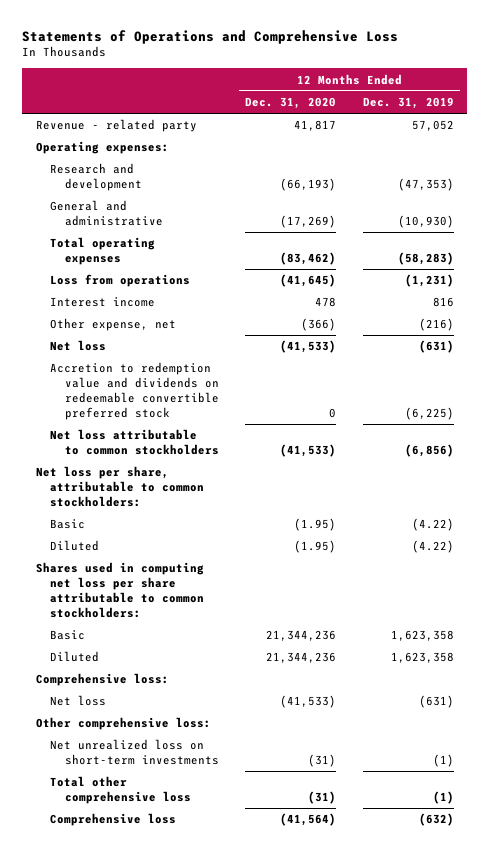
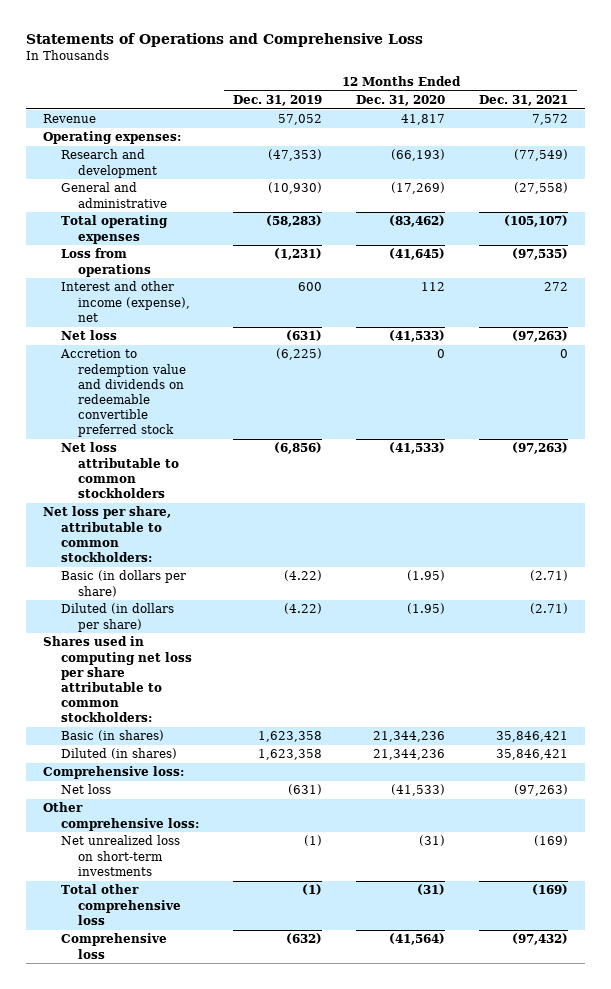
- | 12 Months Ended Dec. 31, 2020 | 12 Months Ended Dec. 31, 2019
+ | 12 Months Ended Dec. 31, 2019 | 12 Months Ended Dec. 31, 2020 | 12 Months Ended Dec. 31, 2021
- Revenue - related party | 41,817 | 57,052
+ Revenue | 57,052 | 41,817 | 7,572
- Interest income | 478 | 816
- Other expense, net | (366) | (216)
+ Interest and other income (expense), net | 600 | 112 | 272
- Basic | (1.95) | (4.22)
- Diluted | (1.95) | (4.22)
+ Basic (in dollars per share) | (4.22) | (1.95) | (2.71)
+ Diluted (in dollars per share) | (4.22) | (1.95) | (2.71)
- Basic | 21,344,236 | 1,623,358
- Diluted | 21,344,236 | 1,623,358
+ Basic (in shares) | 1,623,358 | 21,344,236 | 35,846,421
+ Diluted (in shares) | 1,623,358 | 21,344,236 | 35,846,421

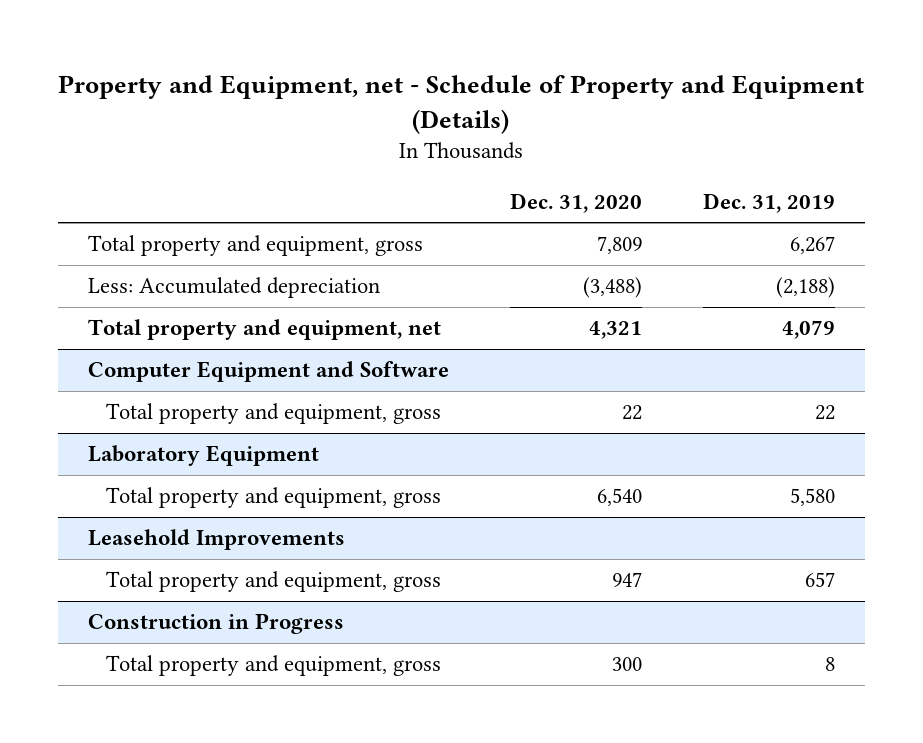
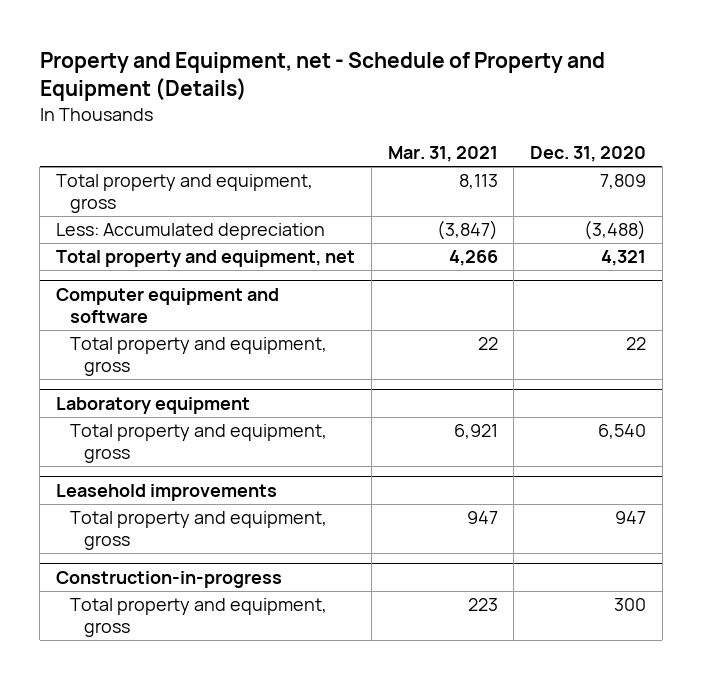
- | Dec. 31, 2020 | Dec. 31, 2019
+ | Mar. 31, 2021 | Dec. 31, 2020
- Computer Equipment and Software
+ Computer equipment and software
- Laboratory Equipment
+ Laboratory equipment
- Leasehold Improvements
+ Leasehold improvements
- Construction in Progress
+ Construction-in-progress

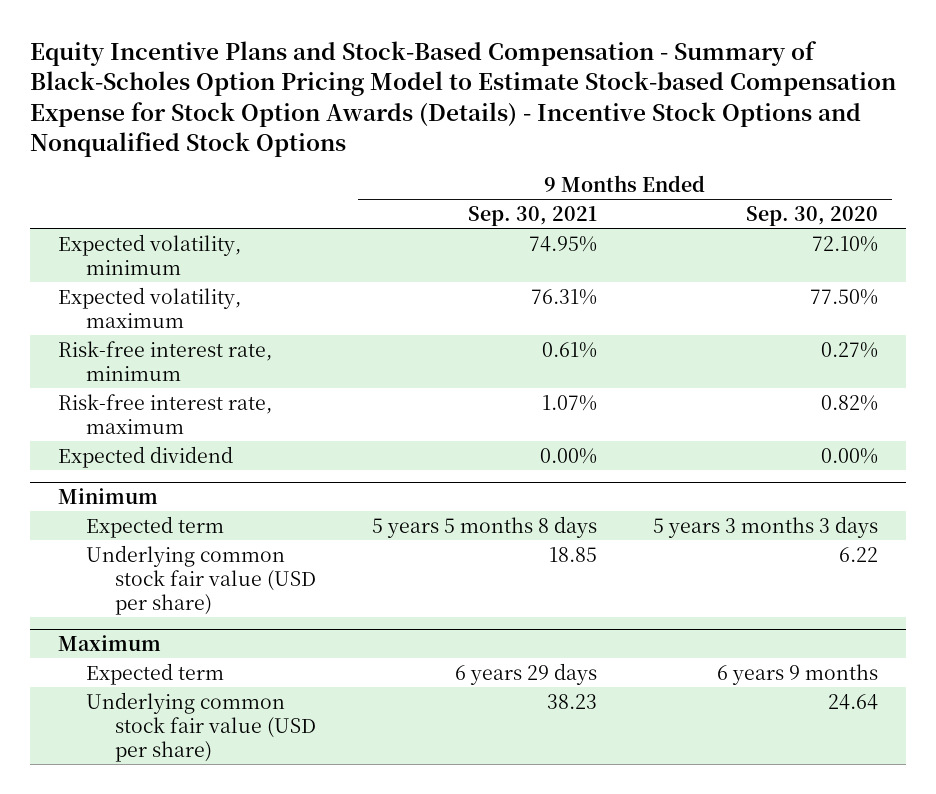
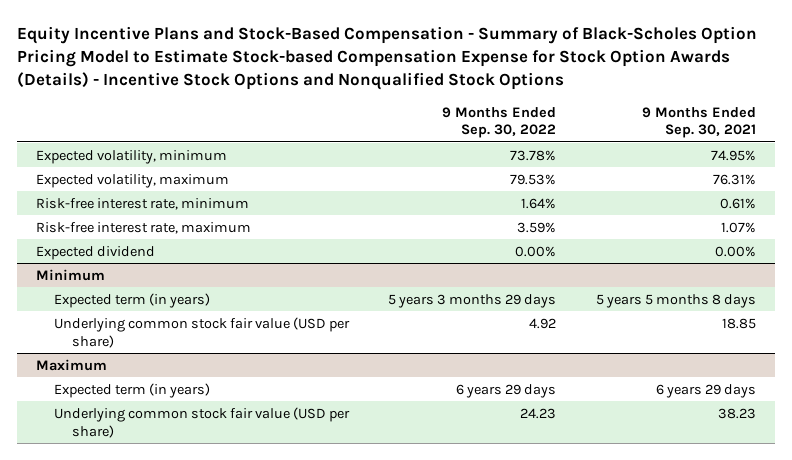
- | 9 Months Ended Sep. 30, 2021 | 9 Months Ended Sep. 30, 2020
+ | 9 Months Ended Sep. 30, 2022 | 9 Months Ended Sep. 30, 2021
@ Minimum
- Expected term | 5 years 5 months 8 days | 5 years 3 months 3 days
+ Expected term (in years) | 5 years 3 months 29 days | 5 years 5 months 8 days
@ Maximum
- Expected term | 6 years 29 days | 6 years 9 months
+ Expected term (in years) | 6 years 29 days | 6 years 29 days

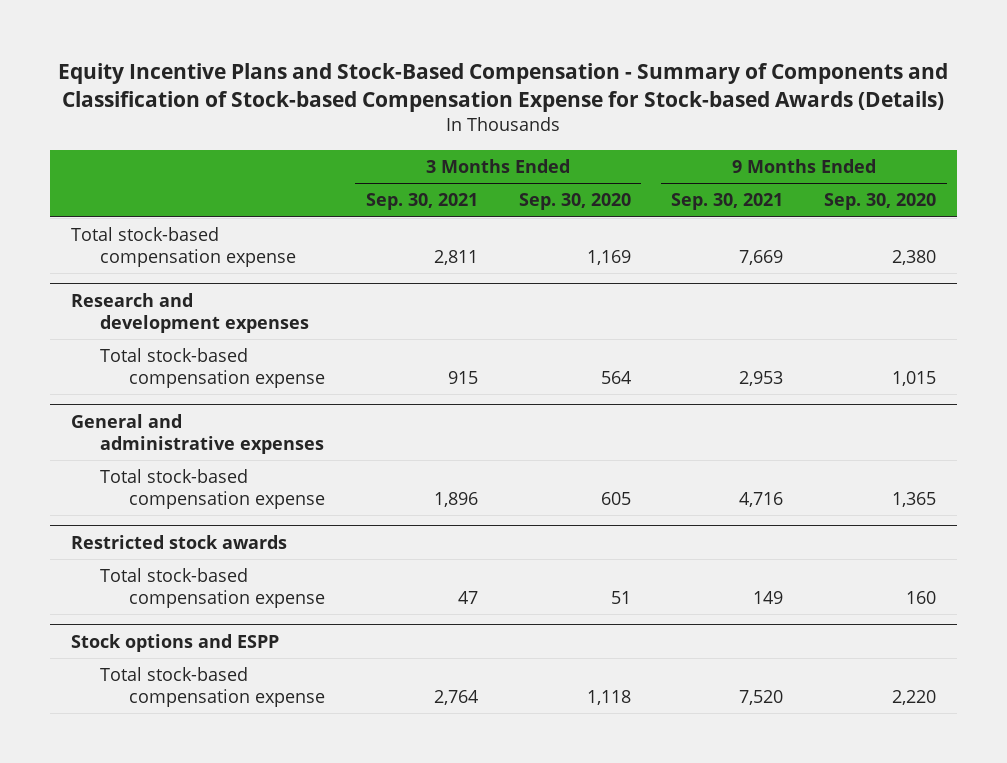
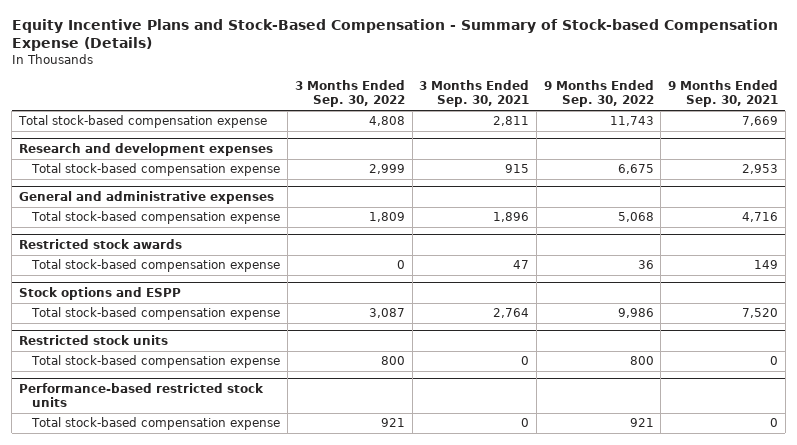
- Equity Incentive Plans and Stock-Based Compensation - Summary of Components and Classification of Stock-based Compensation Expense for Stock-based Awards (Details)
+ Equity Incentive Plans and Stock-Based Compensation - Summary of Stock-based Compensation Expense (Details)
- | 3 Months Ended Sep. 30, 2021 | 3 Months Ended Sep. 30, 2020 | 9 Months Ended Sep. 30, 2021 | 9 Months Ended Sep. 30, 2020
+ | 3 Months Ended Sep. 30, 2022 | 3 Months Ended Sep. 30, 2021 | 9 Months Ended Sep. 30, 2022 | 9 Months Ended Sep. 30, 2021
+ Restricted stock units
+ Total stock-based compensation expense | 800 | 0 | 800 | 0
+ Performance-based restricted stock units
+ Total stock-based compensation expense | 921 | 0 | 921 | 0

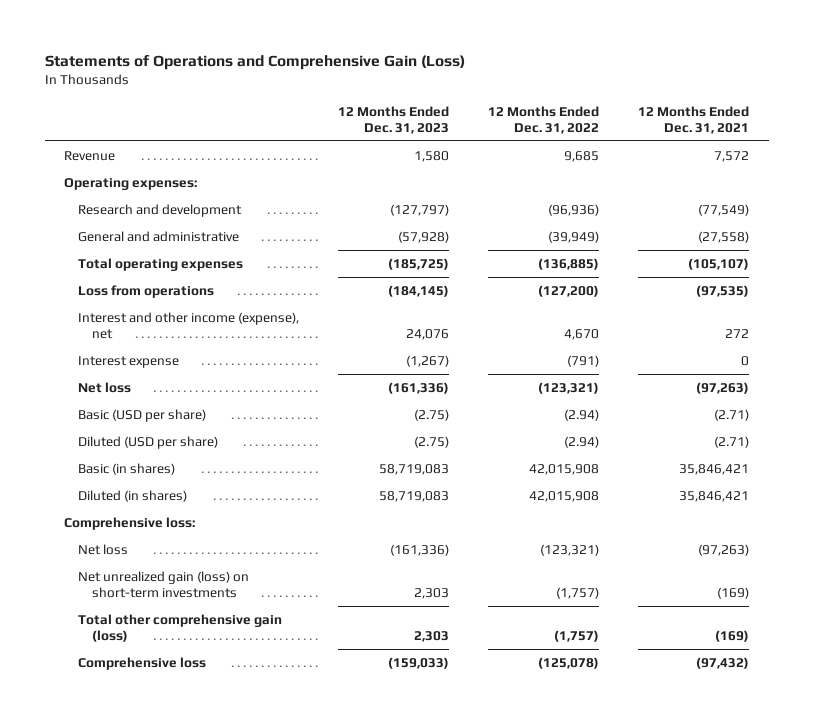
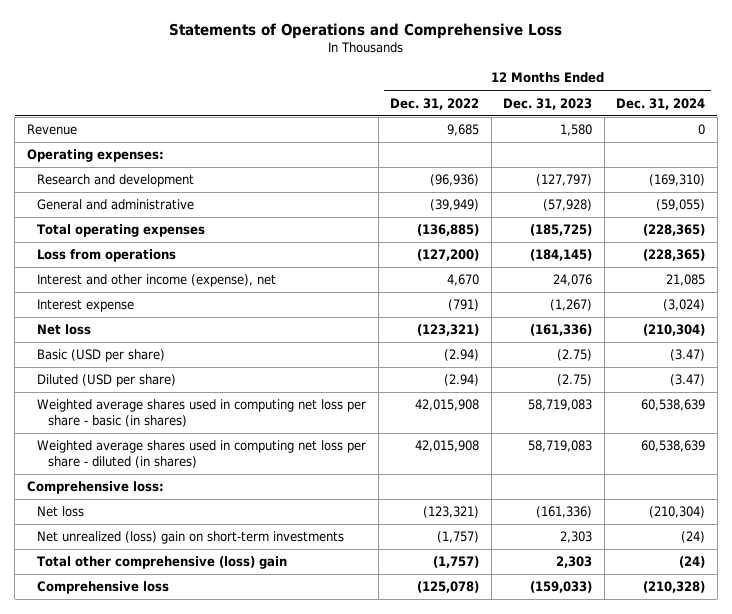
- Statements of Operations and Comprehensive Gain (Loss)
+ Statements of Operations and Comprehensive Loss
- | 12 Months Ended Dec. 31, 2023 | 12 Months Ended Dec. 31, 2022 | 12 Months Ended Dec. 31, 2021
+ | 12 Months Ended Dec. 31, 2022 | 12 Months Ended Dec. 31, 2023 | 12 Months Ended Dec. 31, 2024
- Basic (in shares) | 58,719,083 | 42,015,908 | 35,846,421
- Diluted (in shares) | 58,719,083 | 42,015,908 | 35,846,421
+ Weighted average shares used in computing net loss per share - basic (in shares) | 42,015,908 | 58,719,083 | 60,538,639
+ Weighted average shares used in computing net loss per share - diluted (in shares) | 42,015,908 | 58,719,083 | 60,538,639
- Net unrealized gain (loss) on short-term investments | 2,303 | (1,757) | (169)
- Total other comprehensive gain (loss) | 2,303 | (1,757) | (169)
+ Net unrealized (loss) gain on short-term investments | (1,757) | 2,303 | (24)
+ Total other comprehensive (loss) gain | (1,757) | 2,303 | (24)

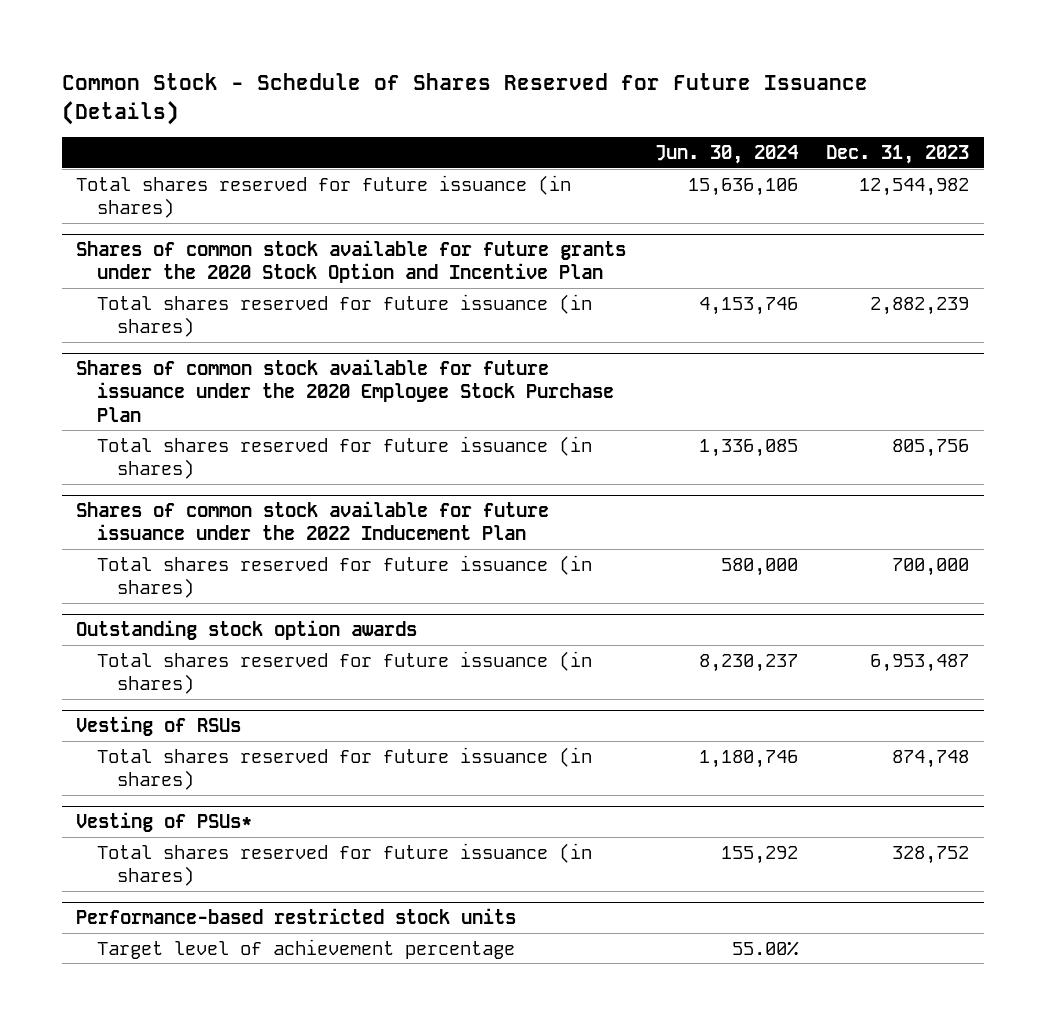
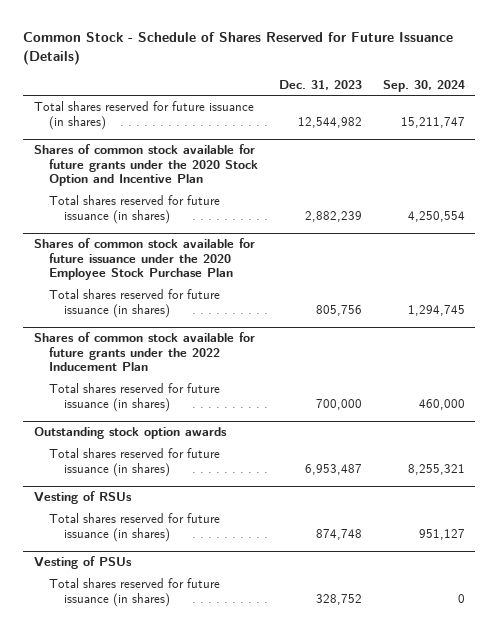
- | Jun. 30, 2024 | Dec. 31, 2023
+ | Dec. 31, 2023 | Sep. 30, 2024
- Shares of common stock available for future issuance under the 2022 Inducement Plan
+ Shares of common stock available for future grants under the 2022 Inducement Plan
- Vesting of PSUs*
+ Vesting of PSUs
- Performance-based restricted stock units
- Target level of achievement percentage | 55.00% |

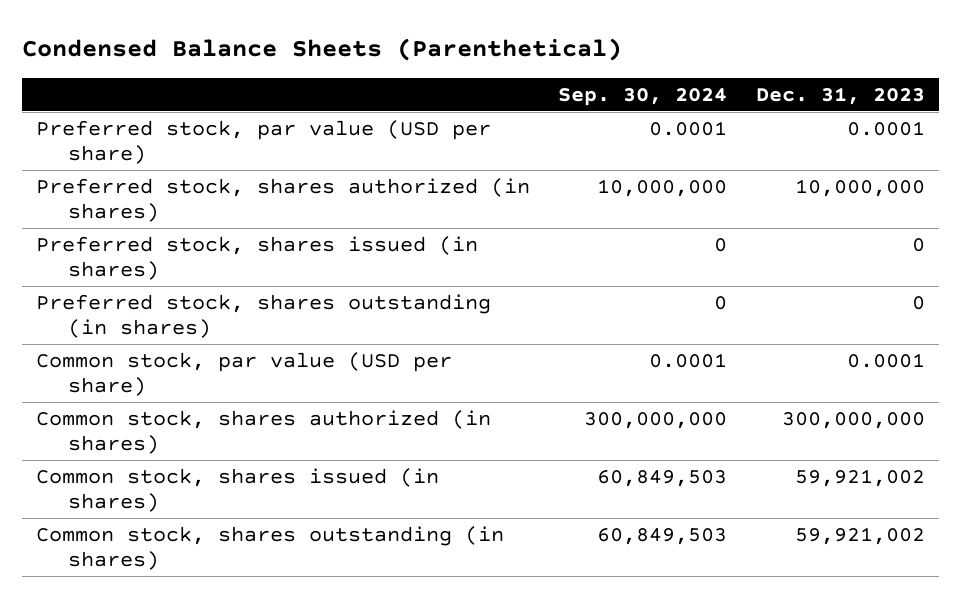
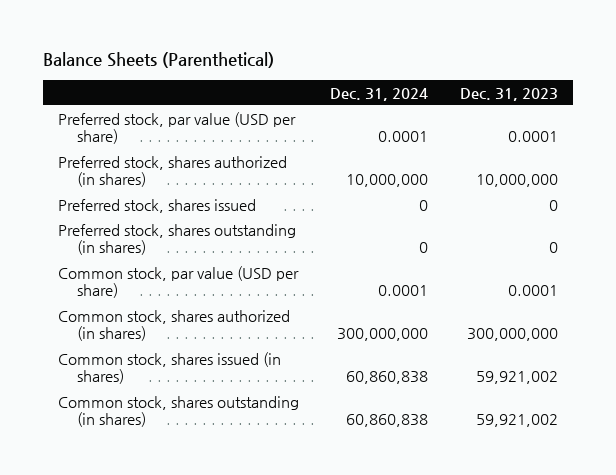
- Condensed Balance Sheets (Parenthetical)
+ Balance Sheets (Parenthetical)
- | Sep. 30, 2024 | Dec. 31, 2023
+ | Dec. 31, 2024 | Dec. 31, 2023
- Preferred stock, shares issued (in shares) | 0 | 0
+ Preferred stock, shares issued | 0 | 0

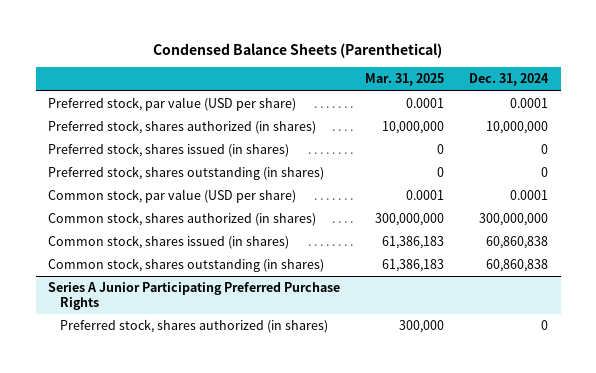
- Balance Sheets (Parenthetical)
+ Condensed Balance Sheets (Parenthetical)
- | Dec. 31, 2024 | Dec. 31, 2023
+ | Mar. 31, 2025 | Dec. 31, 2024
- Preferred stock, shares issued | 0 | 0
+ Preferred stock, shares issued (in shares) | 0 | 0
+ Series A Junior Participating Preferred Purchase Rights
+ Preferred stock, shares authorized (in shares) | 300,000 | 0

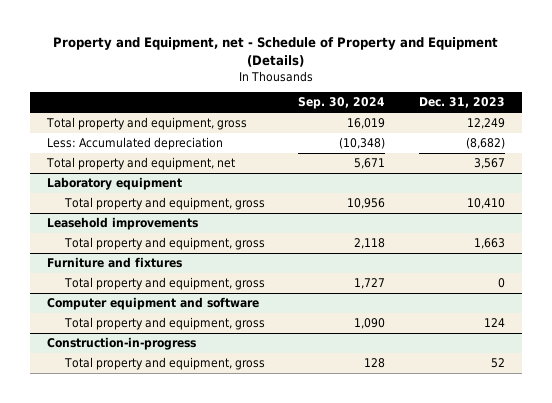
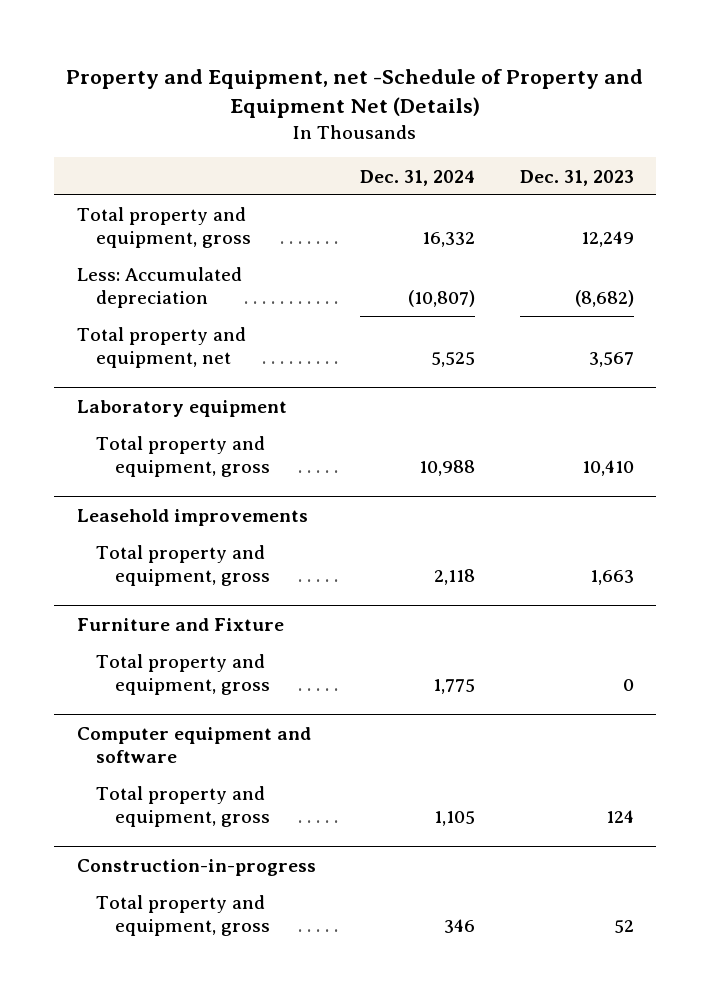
- Property and Equipment, net - Schedule of Property and Equipment (Details)
+ Property and Equipment, net -Schedule of Property and Equipment Net (Details)
- | Sep. 30, 2024 | Dec. 31, 2023
+ | Dec. 31, 2024 | Dec. 31, 2023
- Furniture and fixtures
+ Furniture and Fixture

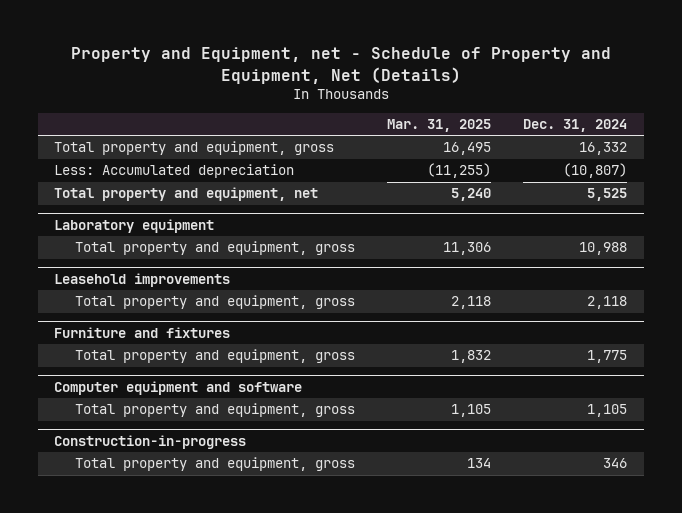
- Property and Equipment, net -Schedule of Property and Equipment Net (Details)
+ Property and Equipment, net - Schedule of Property and Equipment, Net (Details)
- | Dec. 31, 2024 | Dec. 31, 2023
+ | Mar. 31, 2025 | Dec. 31, 2024
- Furniture and Fixture
+ Furniture and fixtures

